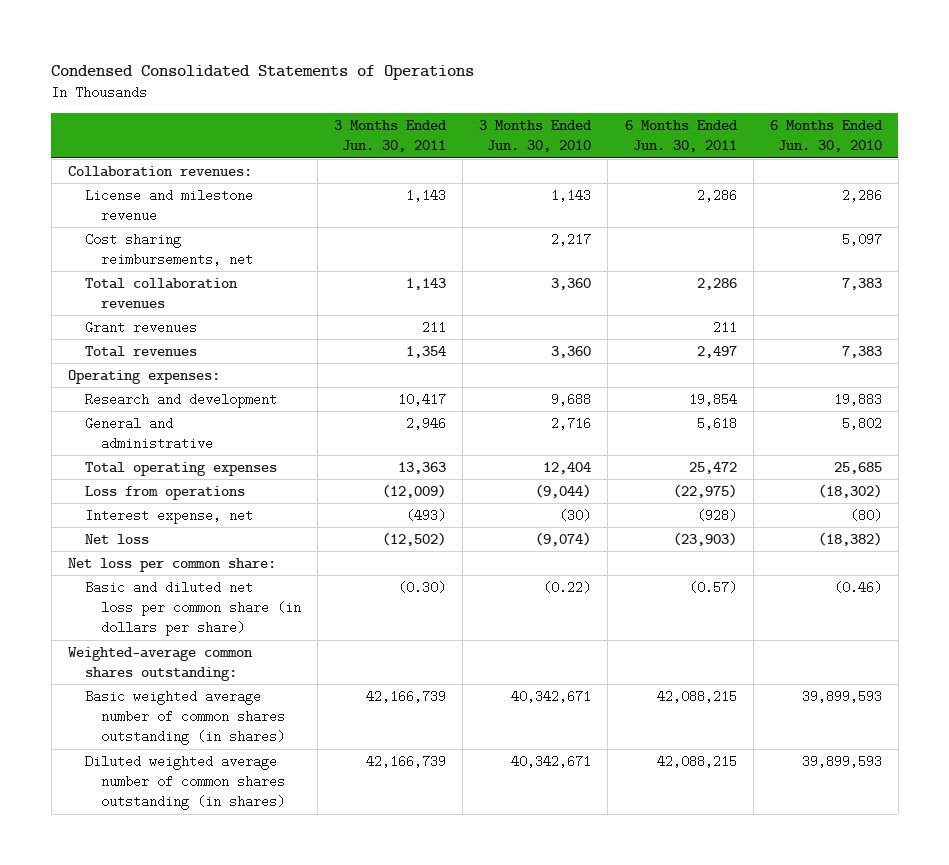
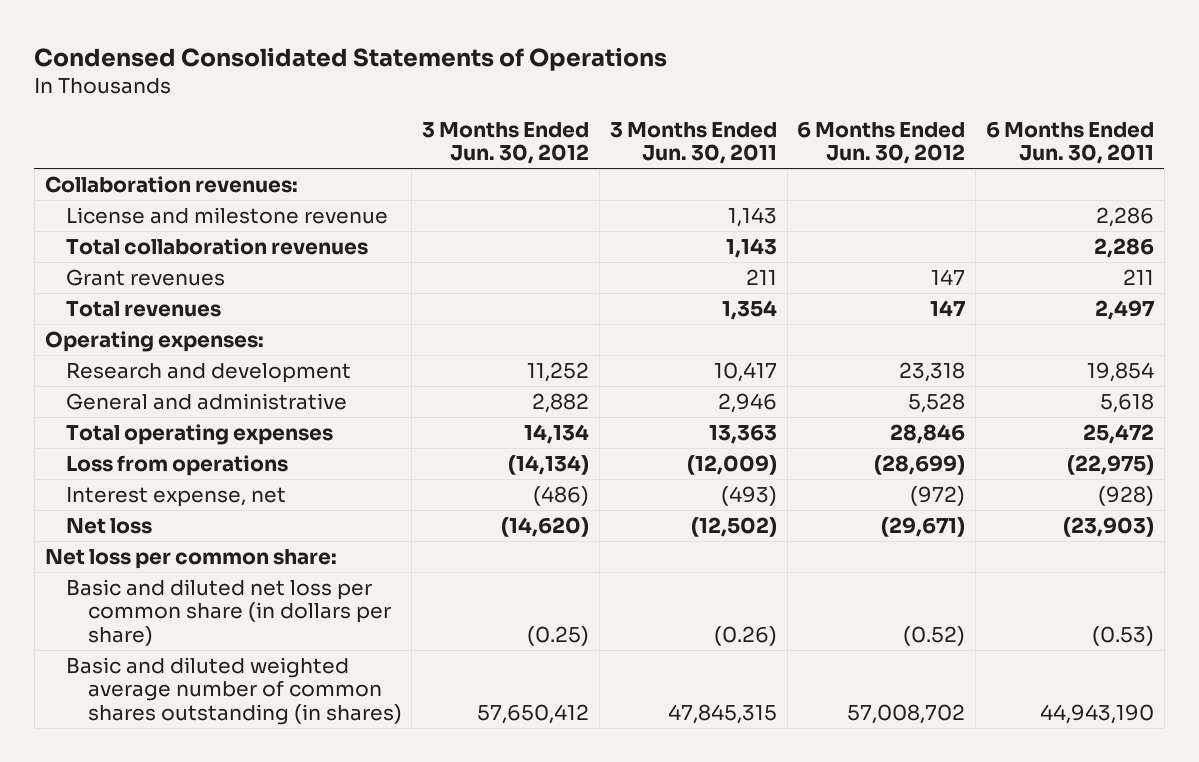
- | 3 Months Ended Jun. 30, 2011 | 3 Months Ended Jun. 30, 2010 | 6 Months Ended Jun. 30, 2011 | 6 Months Ended Jun. 30, 2010
+ | 3 Months Ended Jun. 30, 2012 | 3 Months Ended Jun. 30, 2011 | 6 Months Ended Jun. 30, 2012 | 6 Months Ended Jun. 30, 2011
- Cost sharing reimbursements, net | | 2,217 | | 5,097
- Basic and diluted net loss per common share (in dollars per share) | (0.30) | (0.22) | (0.57) | (0.46)
- Weighted-average common shares outstanding:
- Basic weighted average number of common shares outstanding (in shares) | 42,166,739 | 40,342,671 | 42,088,215 | 39,899,593
- Diluted weighted average number of common shares outstanding (in shares) | 42,166,739 | 40,342,671 | 42,088,215 | 39,899,593
+ Basic and diluted net loss per common share (in dollars per share) | (0.25) | (0.26) | (0.52) | (0.53)
+ Basic and diluted weighted average number of common shares outstanding (in shares) | 57,650,412 | 47,845,315 | 57,008,702 | 44,943,190

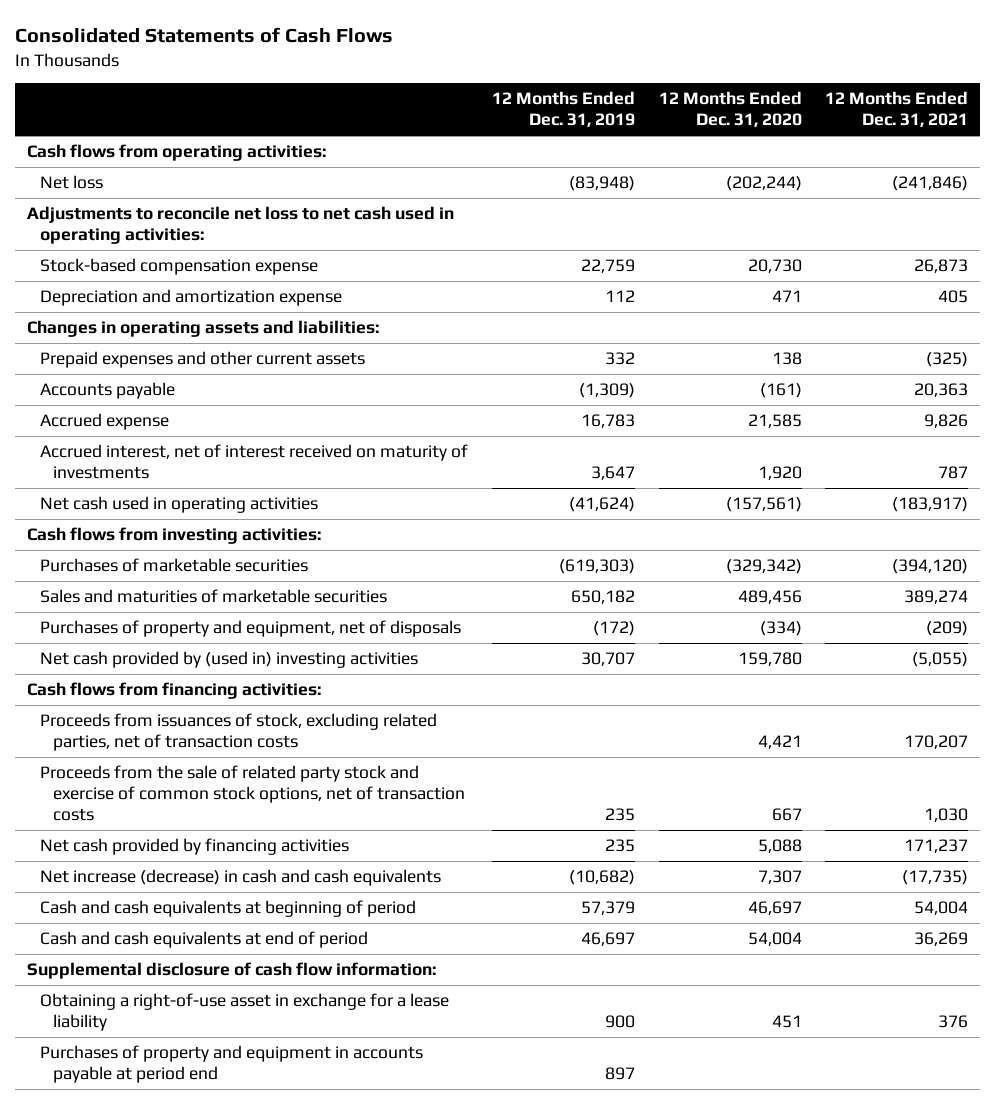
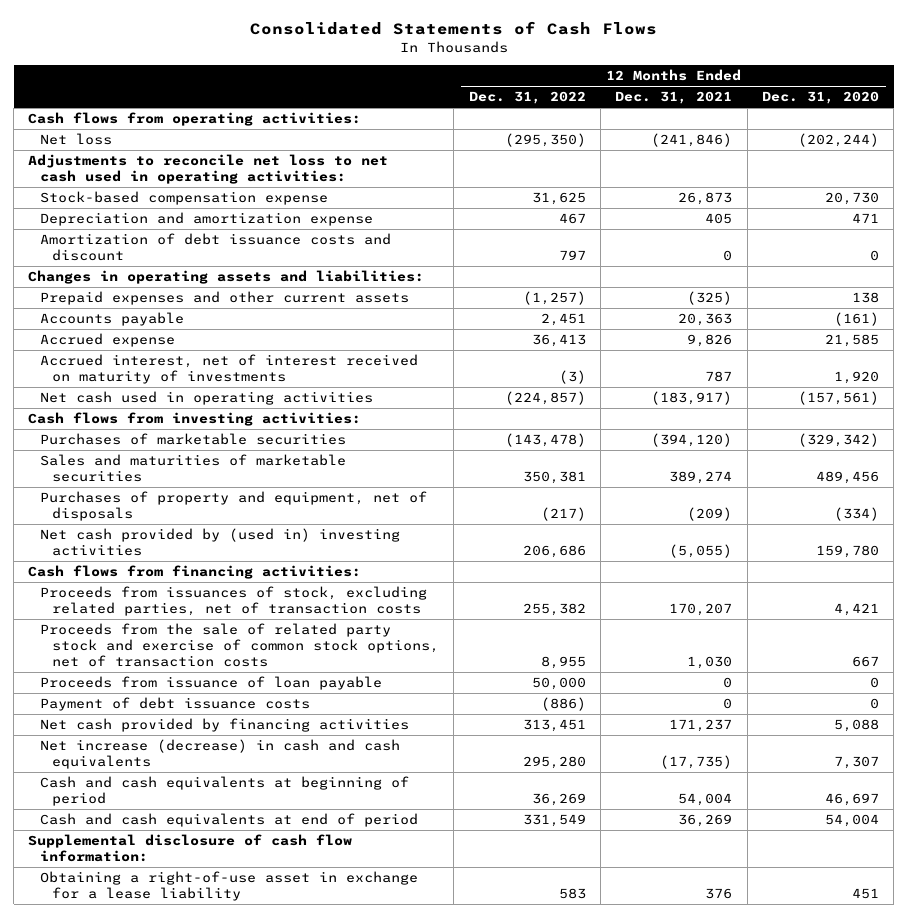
- | 12 Months Ended Dec. 31, 2019 | 12 Months Ended Dec. 31, 2020 | 12 Months Ended Dec. 31, 2021
+ | 12 Months Ended Dec. 31, 2022 | 12 Months Ended Dec. 31, 2021 | 12 Months Ended Dec. 31, 2020
+ Amortization of debt issuance costs and discount | 797 | 0 | 0
+ Proceeds from issuance of loan payable | 50,000 | 0 | 0
+ Payment of debt issuance costs | (886) | 0 | 0
- Purchases of property and equipment in accounts payable at period end | 897 | |

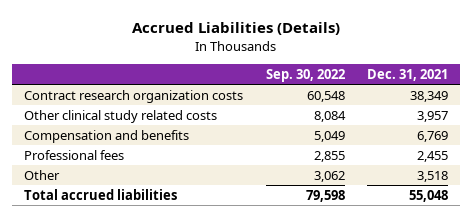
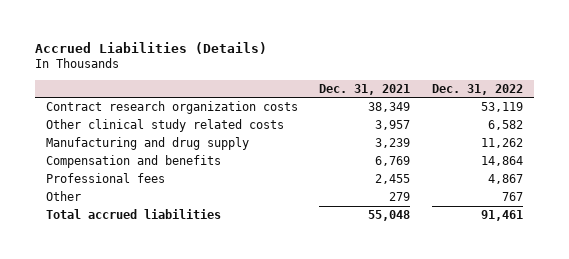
- | Sep. 30, 2022 | Dec. 31, 2021
+ | Dec. 31, 2021 | Dec. 31, 2022
+ Manufacturing and drug supply | 3,239 | 11,262
- Other | 3,062 | 3,518
+ Other | 279 | 767

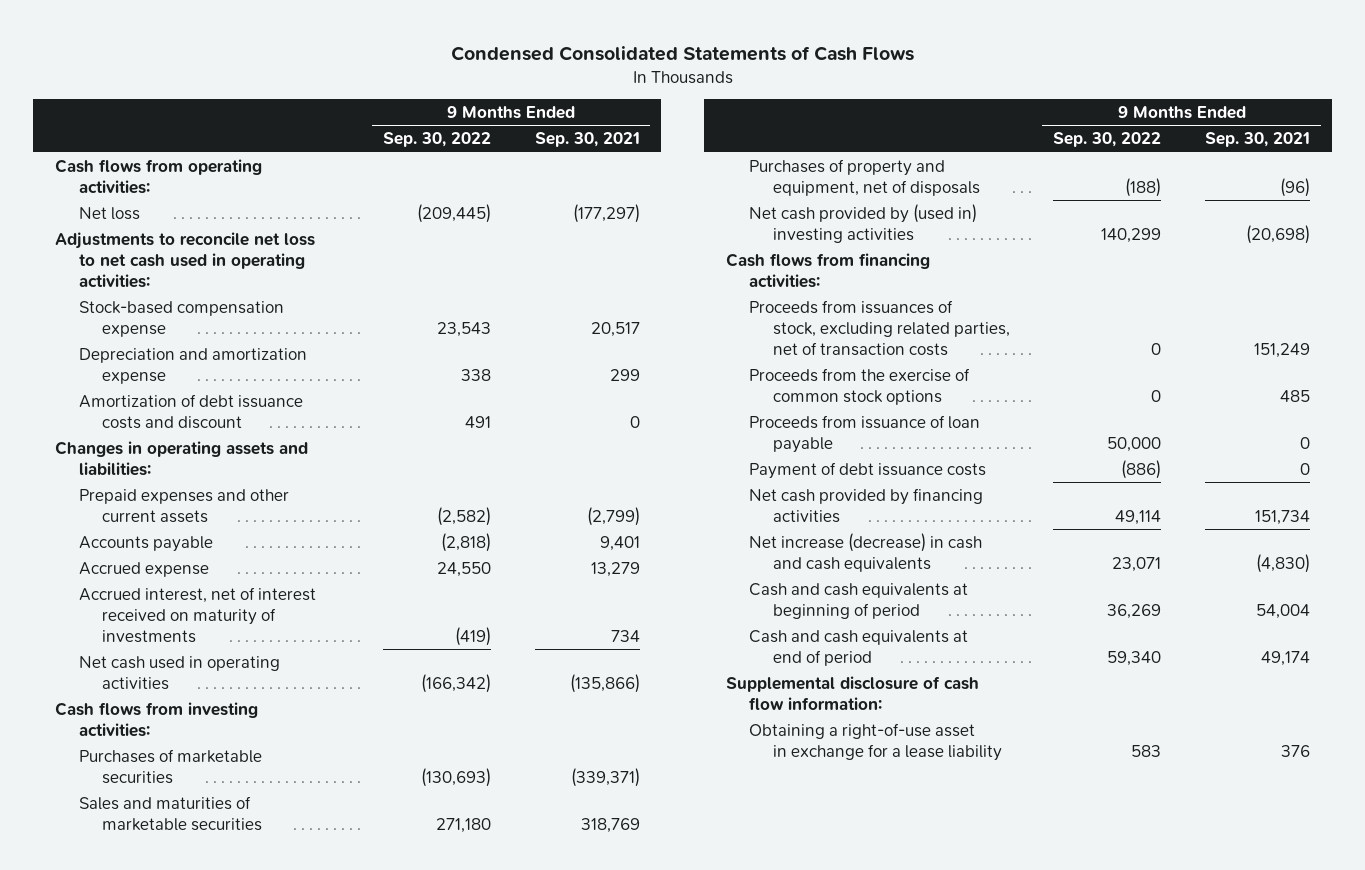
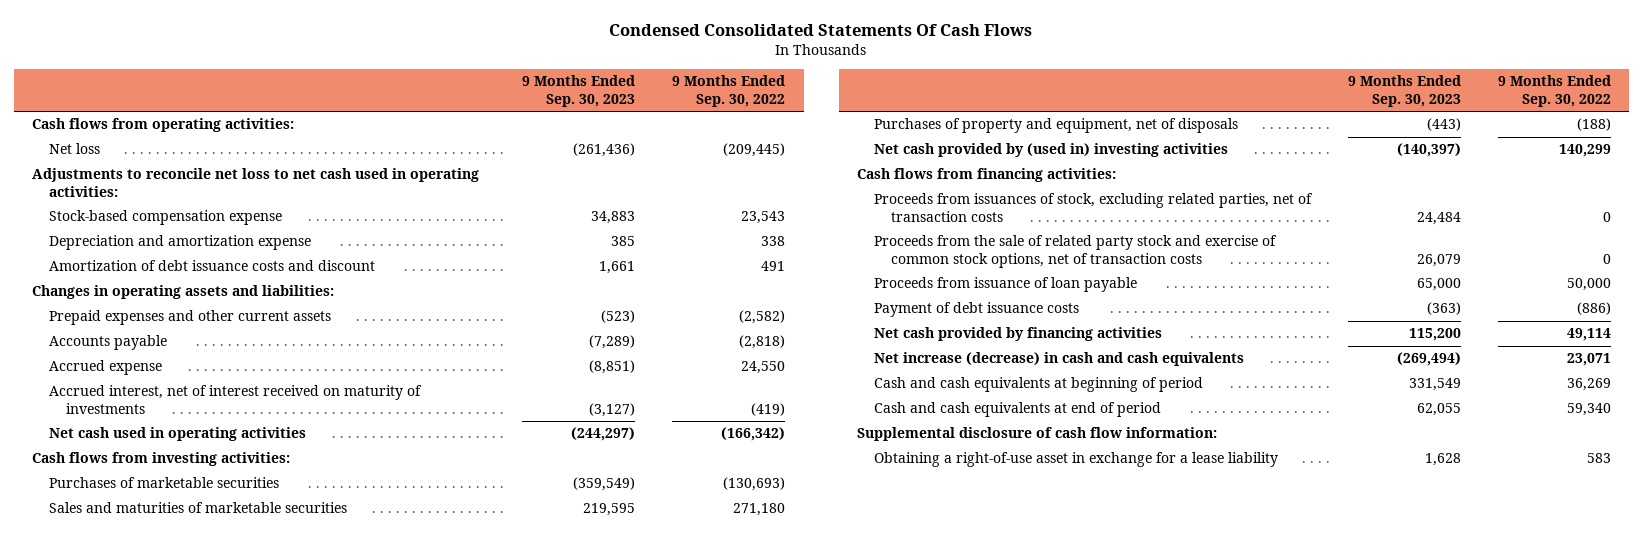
- Condensed Consolidated Statements of Cash Flows
+ Condensed Consolidated Statements Of Cash Flows
- | 9 Months Ended Sep. 30, 2022 | 9 Months Ended Sep. 30, 2021
+ | 9 Months Ended Sep. 30, 2023 | 9 Months Ended Sep. 30, 2022
- Proceeds from the exercise of common stock options | 0 | 485
+ Proceeds from the sale of related party stock and exercise of common stock options, net of transaction costs | 26,079 | 0

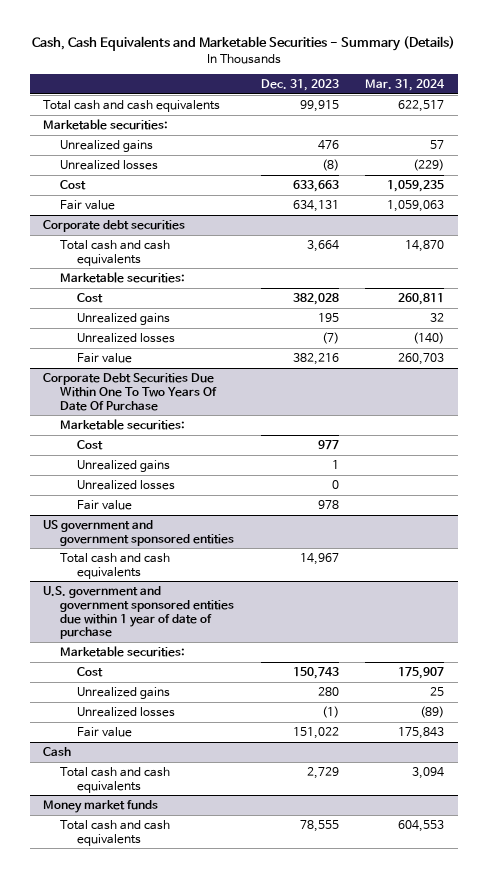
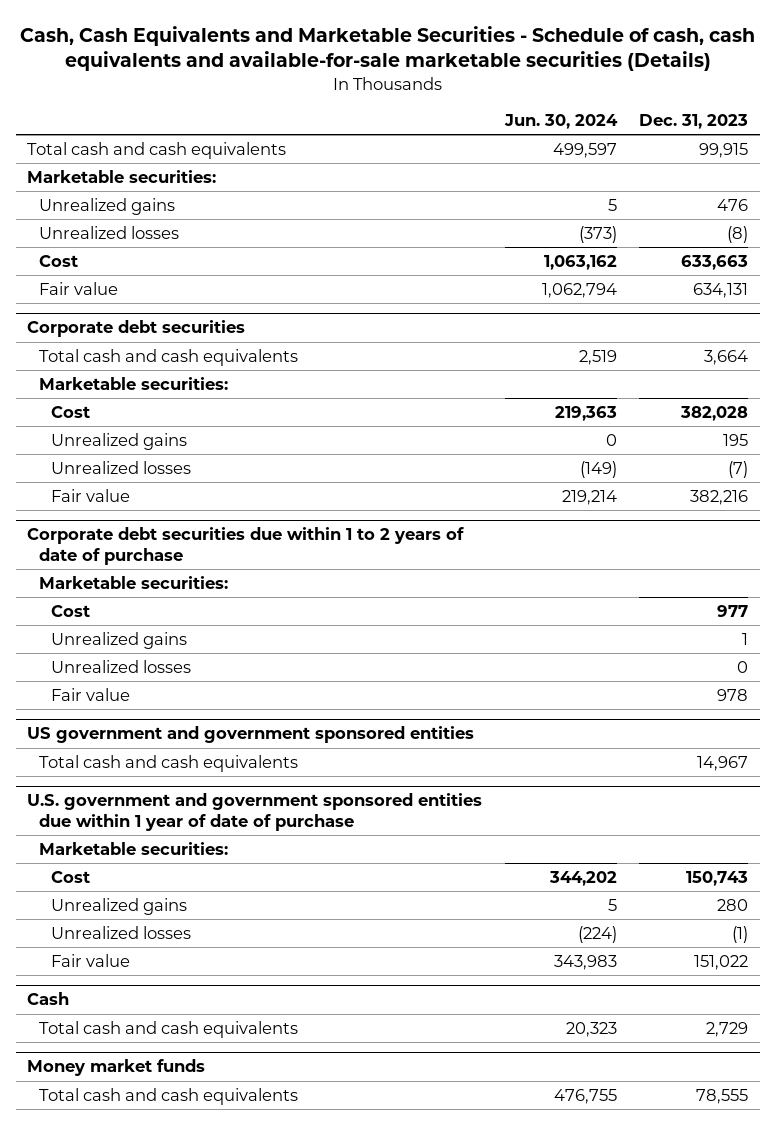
- Cash, Cash Equivalents and Marketable Securities - Summary (Details)
+ Cash, Cash Equivalents and Marketable Securities - Schedule of cash, cash equivalents and available-for-sale marketable securities (Details)
- | Dec. 31, 2023 | Mar. 31, 2024
+ | Jun. 30, 2024 | Dec. 31, 2023
- Corporate Debt Securities Due Within One To Two Years Of Date Of Purchase
+ Corporate debt securities due within 1 to 2 years of date of purchase

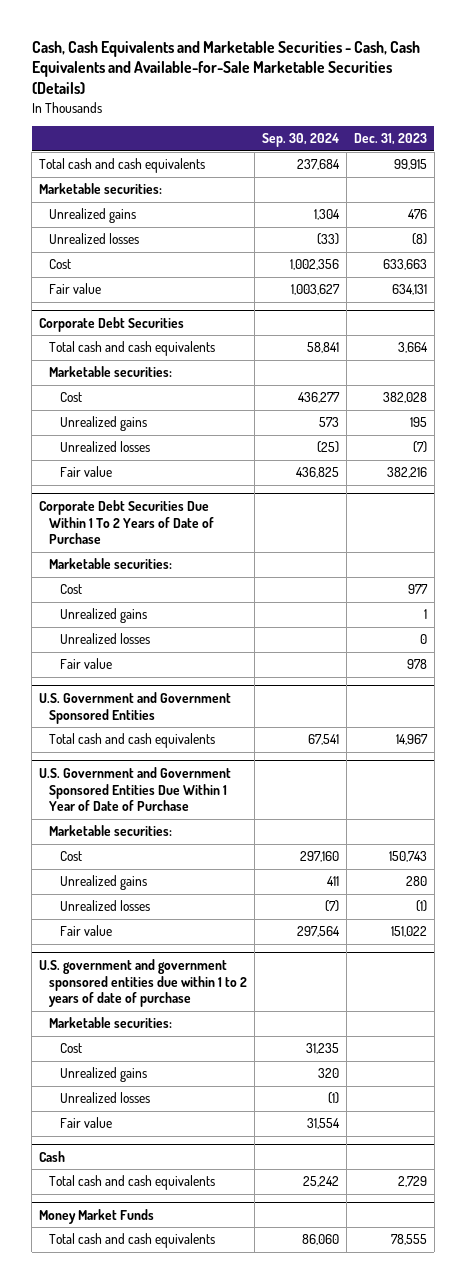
- Cash, Cash Equivalents and Marketable Securities - Schedule of cash, cash equivalents and available-for-sale marketable securities (Details)
+ Cash, Cash Equivalents and Marketable Securities - Cash, Cash Equivalents and Available-for-Sale Marketable Securities (Details)
- | Jun. 30, 2024 | Dec. 31, 2023
+ | Sep. 30, 2024 | Dec. 31, 2023
- Corporate debt securities
+ Corporate Debt Securities
- Corporate debt securities due within 1 to 2 years of date of purchase
+ Corporate Debt Securities Due Within 1 To 2 Years of Date of Purchase
- US government and government sponsored entities
+ U.S. Government and Government Sponsored Entities
- U.S. government and government sponsored entities due within 1 year of date of purchase
+ U.S. Government and Government Sponsored Entities Due Within 1 Year of Date of Purchase
+ U.S. government and government sponsored entities due within 1 to 2 years of date of purchase
+ Marketable securities:
+ Cost | 31,235 |
+ Unrealized gains | 320 |
+ Unrealized losses | (1) |
+ Fair value | 31,554 |
- Money market funds
+ Money Market Funds

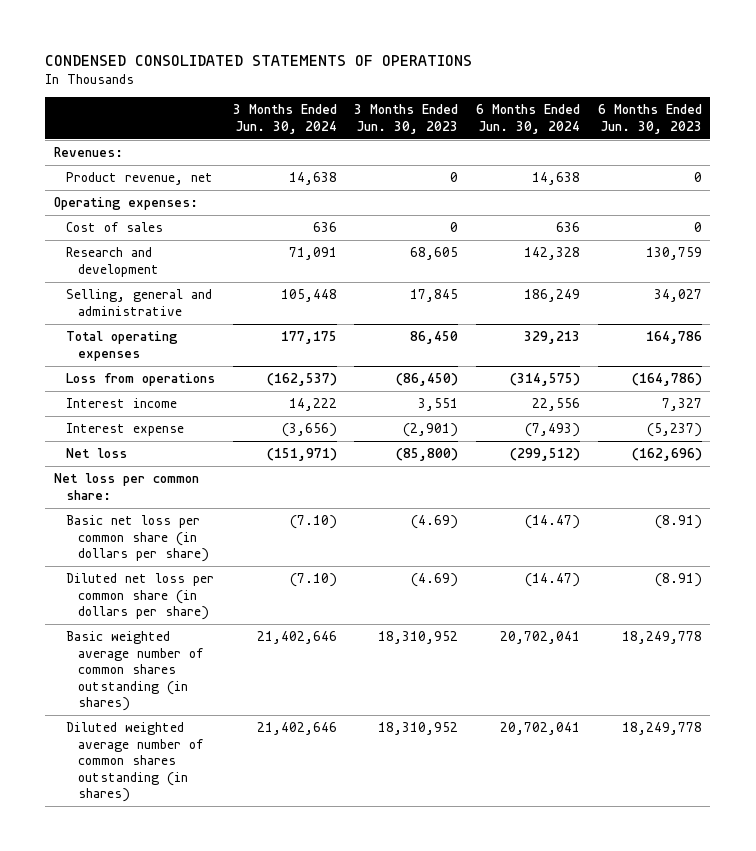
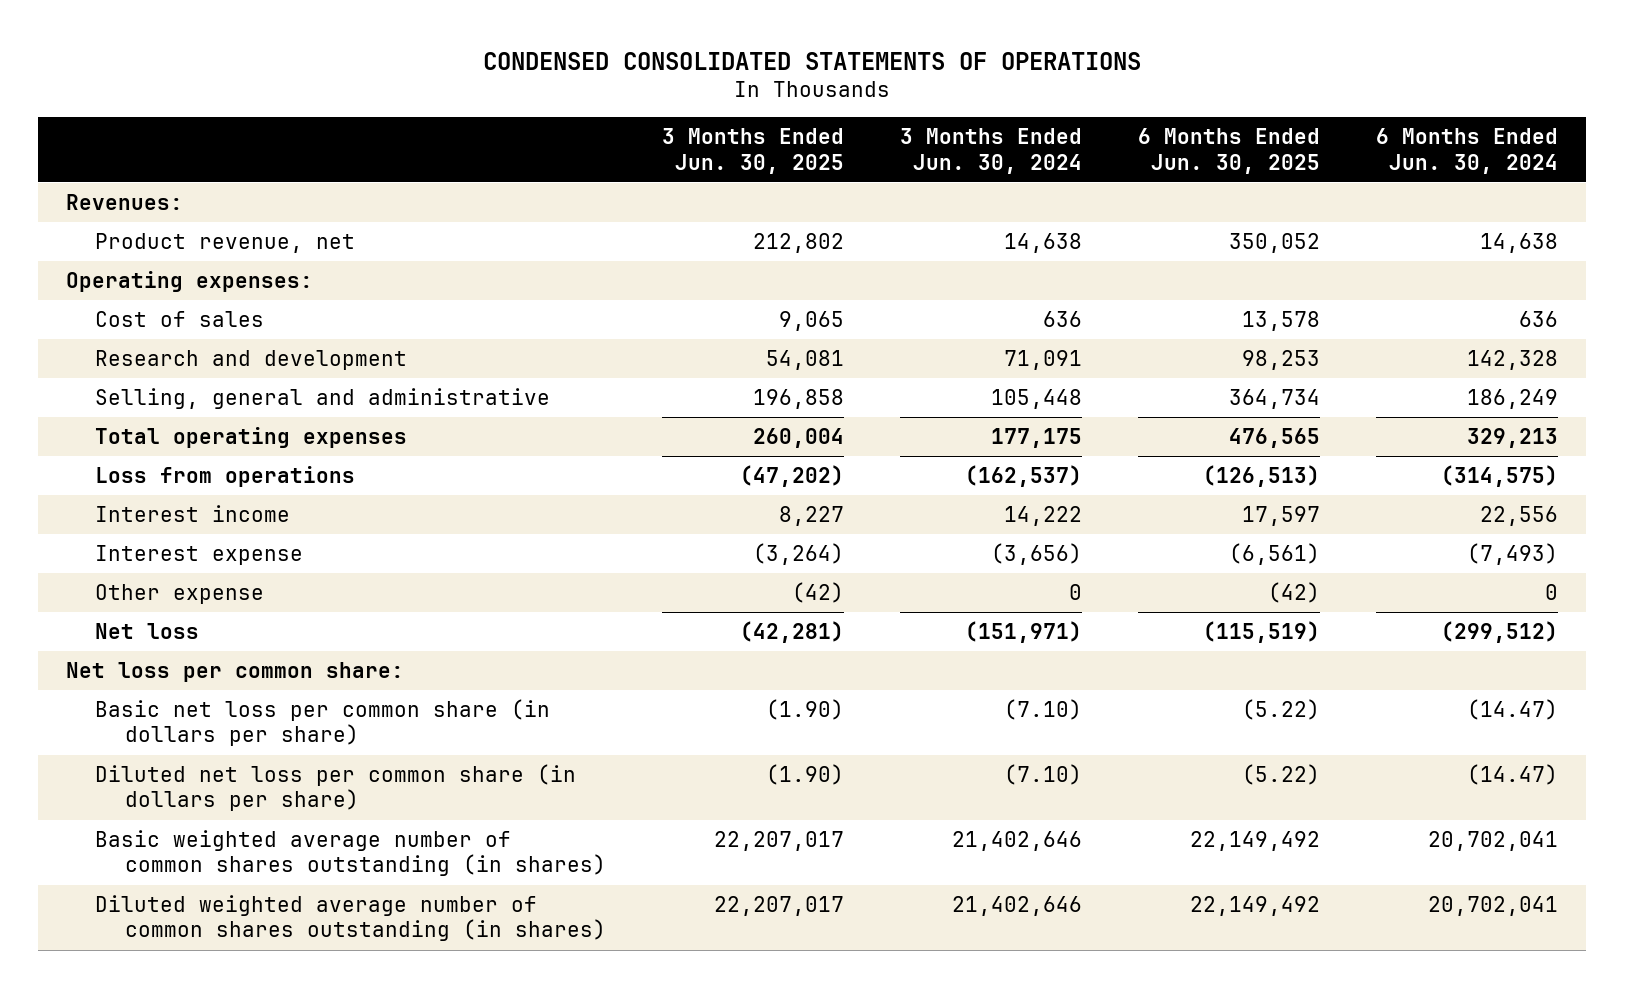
- | 3 Months Ended Jun. 30, 2024 | 3 Months Ended Jun. 30, 2023 | 6 Months Ended Jun. 30, 2024 | 6 Months Ended Jun. 30, 2023
+ | 3 Months Ended Jun. 30, 2025 | 3 Months Ended Jun. 30, 2024 | 6 Months Ended Jun. 30, 2025 | 6 Months Ended Jun. 30, 2024
+ Other expense | (42) | 0 | (42) | 0

